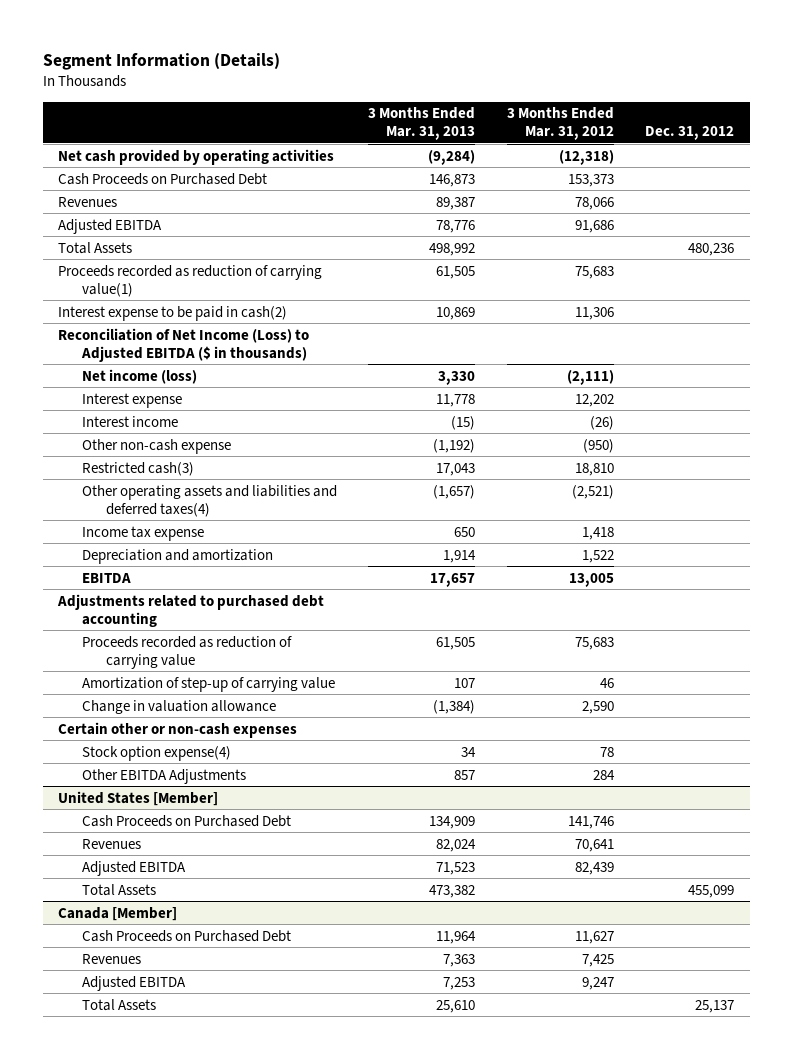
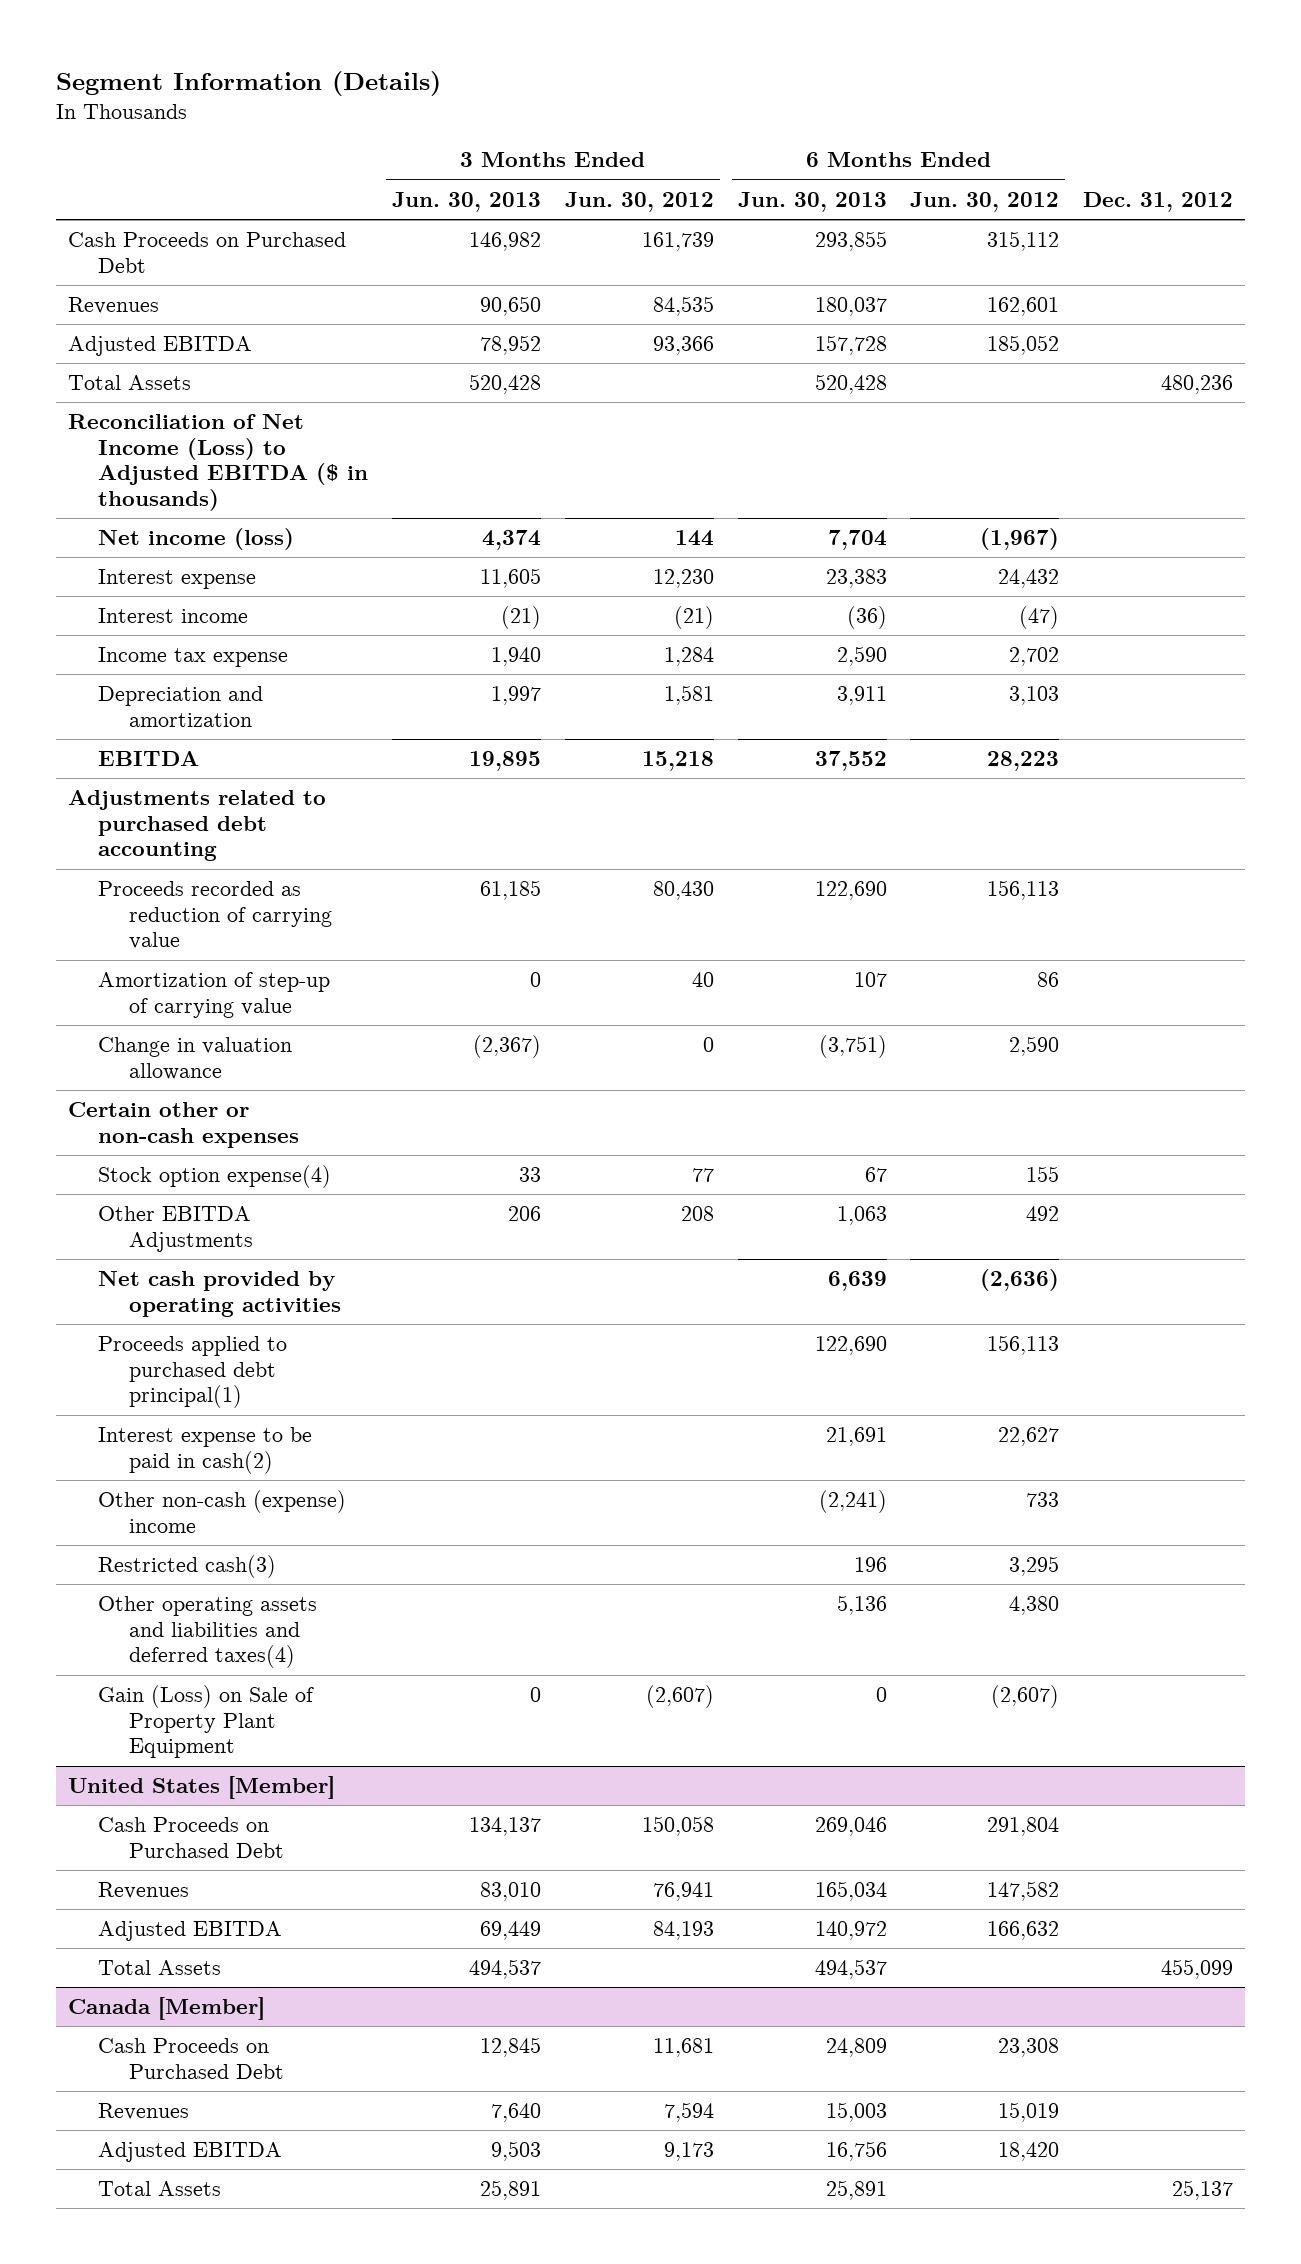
- | 3 Months Ended Mar. 31, 2013 | 3 Months Ended Mar. 31, 2012 | Dec. 31, 2012
+ | 3 Months Ended Jun. 30, 2013 | 3 Months Ended Jun. 30, 2012 | 6 Months Ended Jun. 30, 2013 | 6 Months Ended Jun. 30, 2012 | Dec. 31, 2012
- Proceeds recorded as reduction of carrying value(1) | 61,505 | 75,683 |
- Other non-cash expense | (1,192) | (950) |
moved down: Net cash provided by operating activities | | | 6,639 | (2,636) |
+ Proceeds applied to purchased debt principal(1) | | | 122,690 | 156,113 |
moved down: Interest expense to be paid in cash(2) | | | 21,691 | 22,627 |
+ Other non-cash (expense) income | | | (2,241) | 733 |
moved down: Restricted cash(3) | | | 196 | 3,295 |
moved down: Other operating assets and liabilities and deferred taxes(4) | | | 5,136 | 4,380 |
+ Gain (Loss) on Sale of Property Plant Equipment | 0 | (2,607) | 0 | (2,607) |

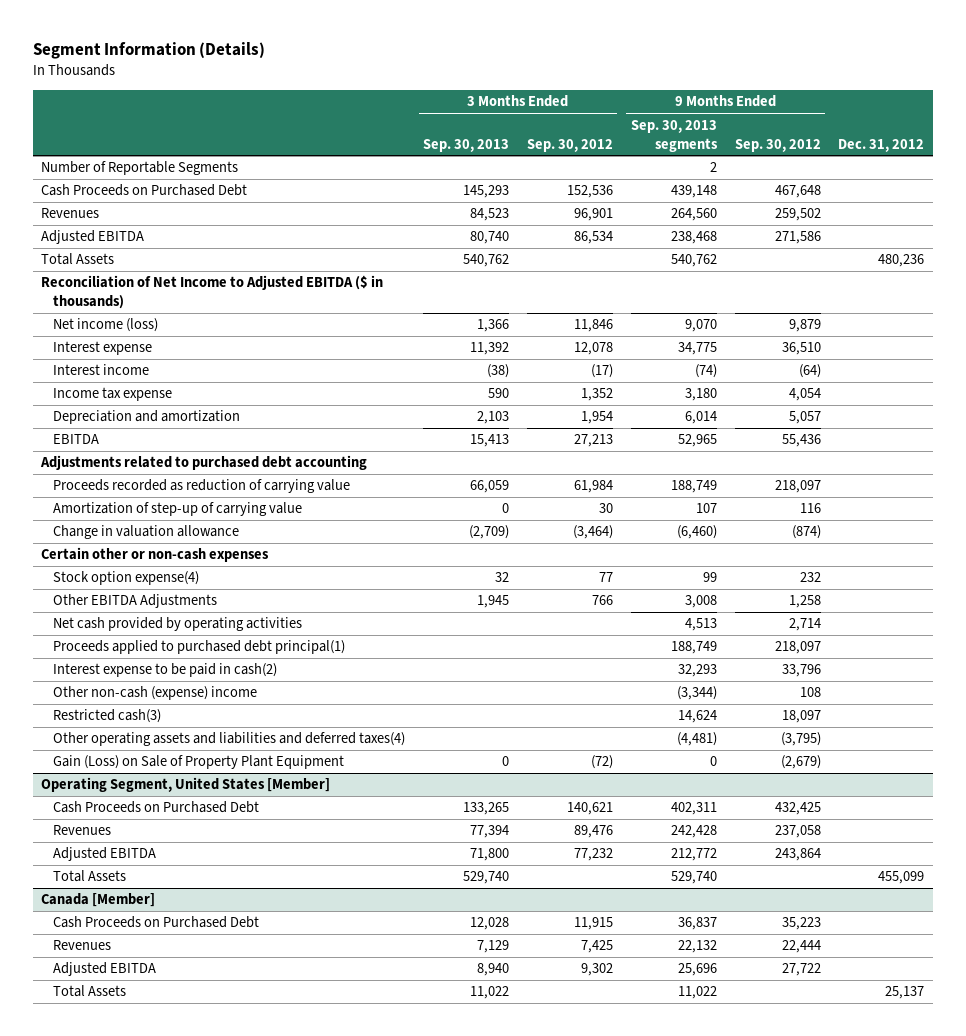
- | 3 Months Ended Jun. 30, 2013 | 3 Months Ended Jun. 30, 2012 | 6 Months Ended Jun. 30, 2013 | 6 Months Ended Jun. 30, 2012 | Dec. 31, 2012
+ | 3 Months Ended Sep. 30, 2013 | 3 Months Ended Sep. 30, 2012 | 9 Months Ended Sep. 30, 2013 segments | 9 Months Ended Sep. 30, 2012 | Dec. 31, 2012
+ Number of Reportable Segments | | | 2 | |
- Reconciliation of Net Income (Loss) to Adjusted EBITDA ($ in thousands)
+ Reconciliation of Net Income to Adjusted EBITDA ($ in thousands)
- United States [Member]
+ Operating Segment, United States [Member]

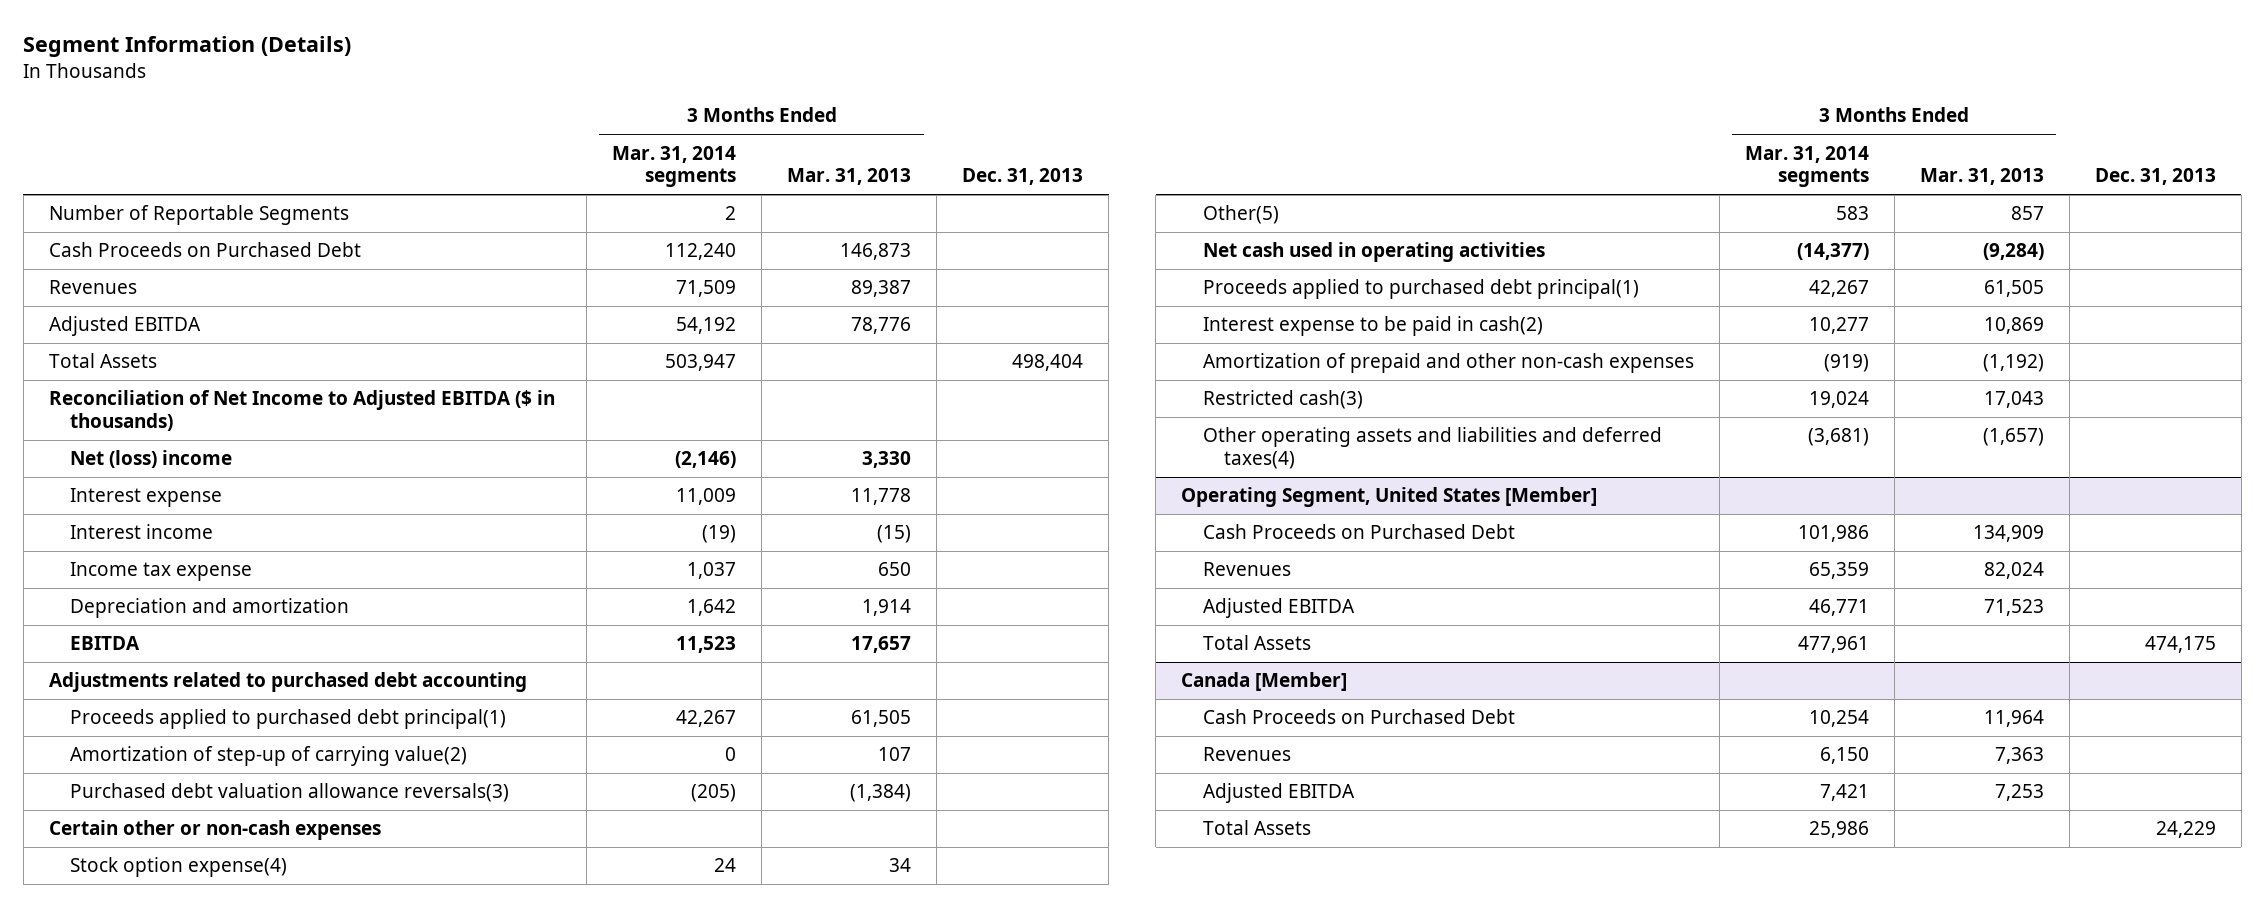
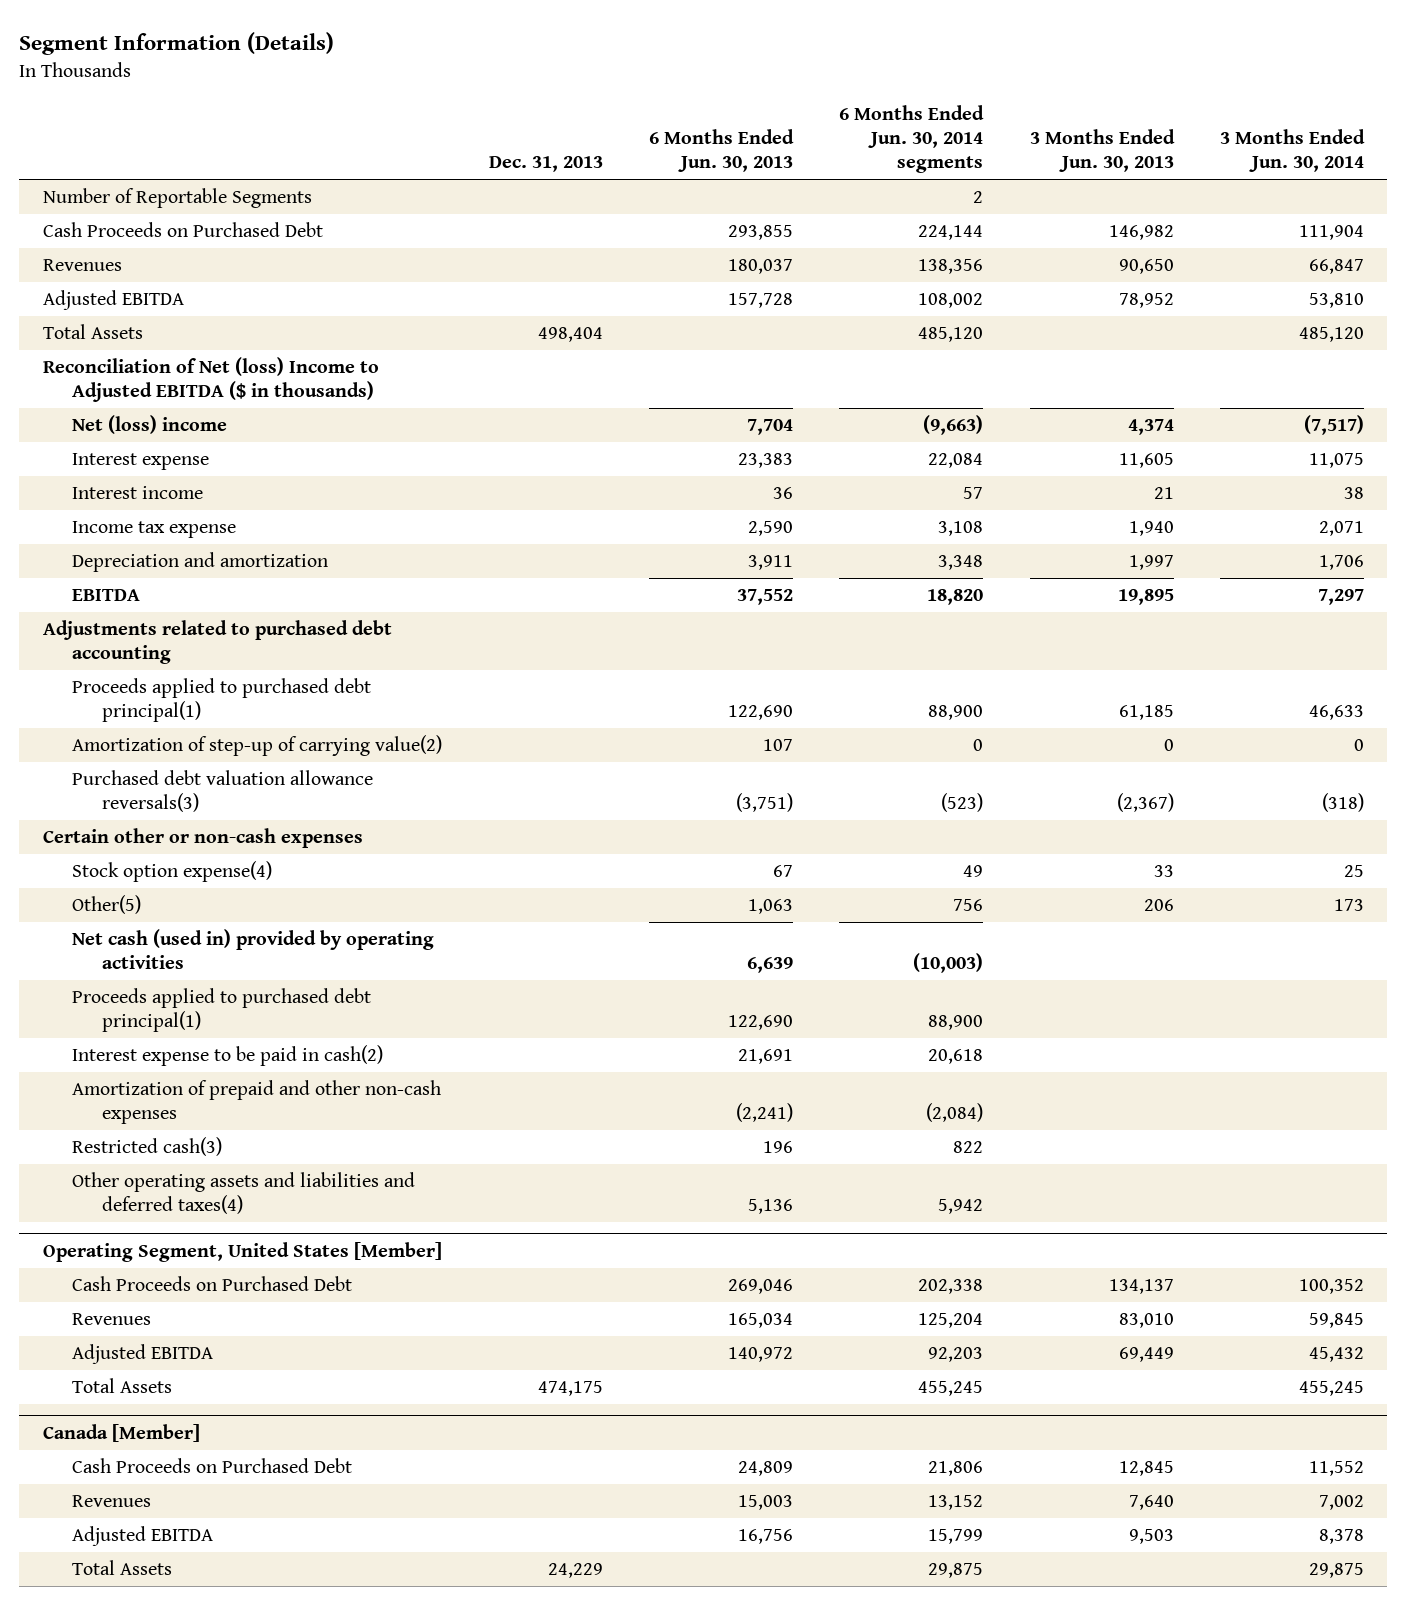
- | 3 Months Ended Mar. 31, 2014 segments | 3 Months Ended Mar. 31, 2013 | Dec. 31, 2013
+ | Dec. 31, 2013 | 6 Months Ended Jun. 30, 2013 | 6 Months Ended Jun. 30, 2014 segments | 3 Months Ended Jun. 30, 2013 | 3 Months Ended Jun. 30, 2014
- Reconciliation of Net Income to Adjusted EBITDA ($ in thousands)
+ Reconciliation of Net (loss) Income to Adjusted EBITDA ($ in thousands)
- Net cash used in operating activities | (14,377) | (9,284) |
+ Net cash (used in) provided by operating activities | | 6,639 | (10,003) | |

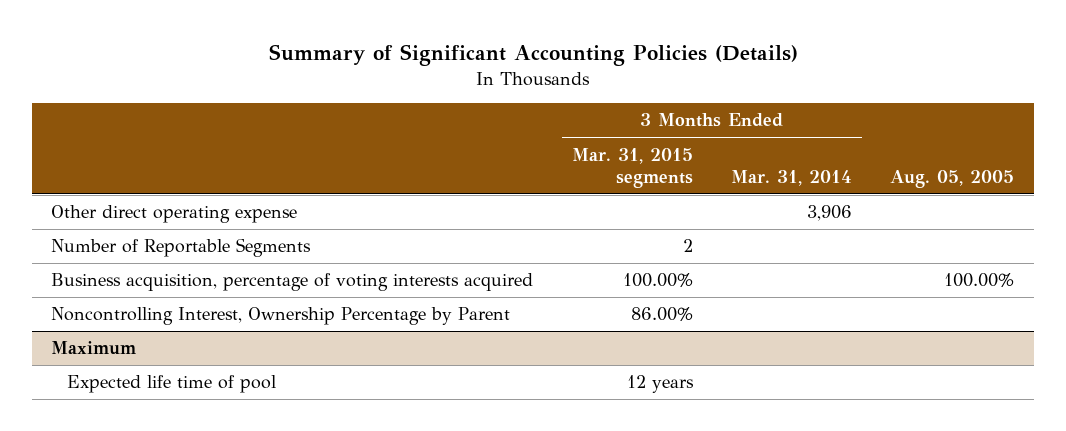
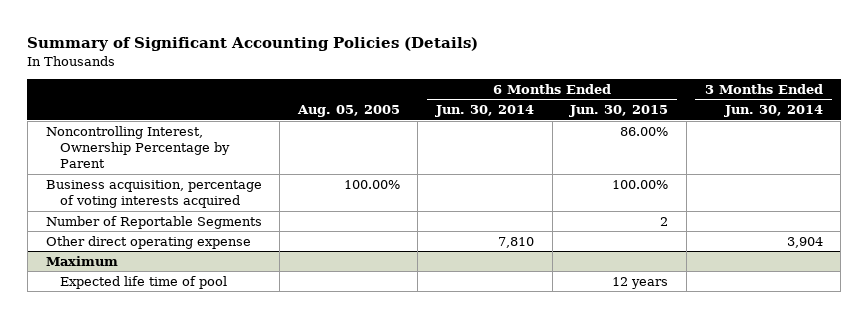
- | 3 Months Ended Mar. 31, 2015 segments | 3 Months Ended Mar. 31, 2014 | Aug. 05, 2005
+ | Aug. 05, 2005 | 6 Months Ended Jun. 30, 2014 | 6 Months Ended Jun. 30, 2015 | 3 Months Ended Jun. 30, 2014
moved down: Business acquisition, percentage of voting interests acquired | 100.00% | | 100.00% |
moved down: Number of Reportable Segments | | | 2 |
moved down: Other direct operating expense | | 7,810 | | 3,904

